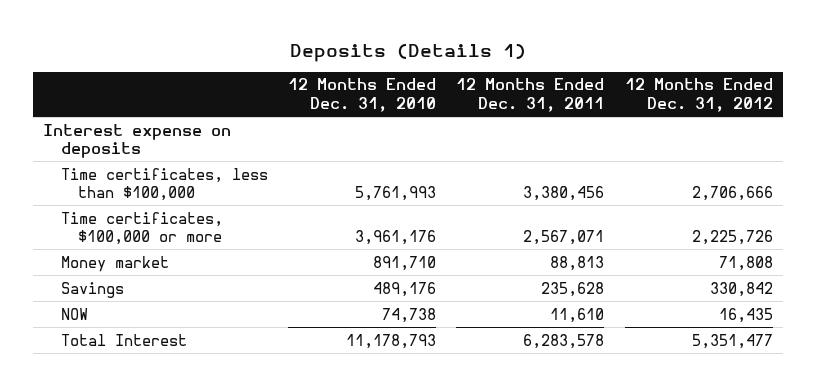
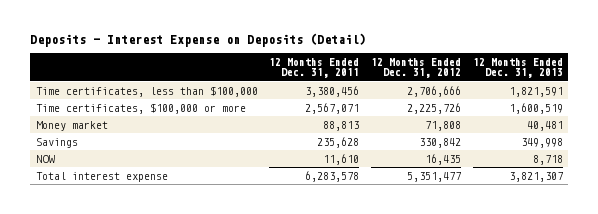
- Deposits (Details 1)
+ Deposits - Interest Expense on Deposits (Detail)
- | 12 Months Ended Dec. 31, 2010 | 12 Months Ended Dec. 31, 2011 | 12 Months Ended Dec. 31, 2012
+ | 12 Months Ended Dec. 31, 2011 | 12 Months Ended Dec. 31, 2012 | 12 Months Ended Dec. 31, 2013
- Interest expense on deposits
- Total Interest | 11,178,793 | 6,283,578 | 5,351,477
+ Total interest expense | 6,283,578 | 5,351,477 | 3,821,307

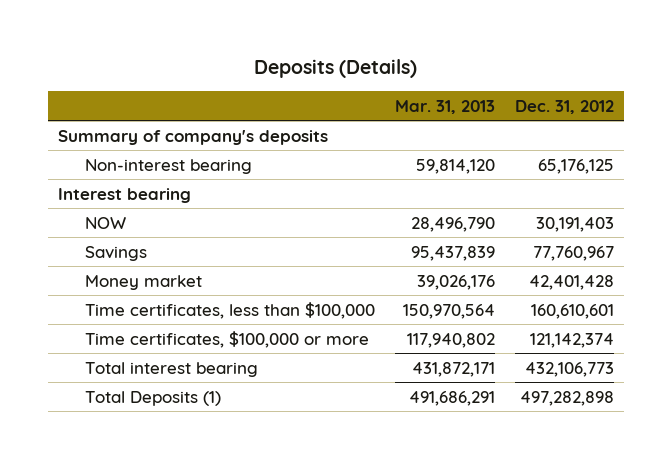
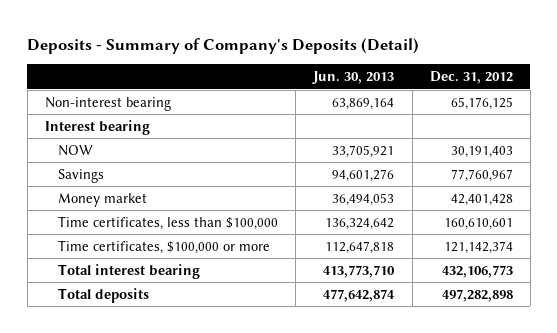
- Deposits (Details)
+ Deposits - Summary of Company's Deposits (Detail)
- | Mar. 31, 2013 | Dec. 31, 2012
+ | Jun. 30, 2013 | Dec. 31, 2012
- Summary of company's deposits
- Total Deposits (1) | 491,686,291 | 497,282,898
+ Total deposits | 477,642,874 | 497,282,898

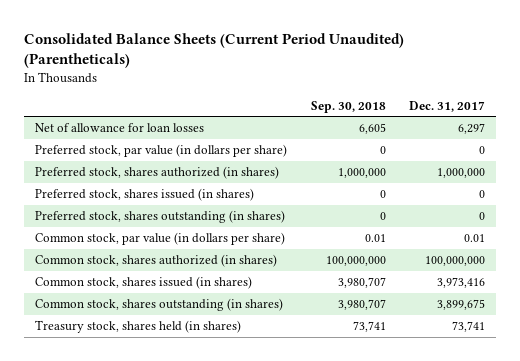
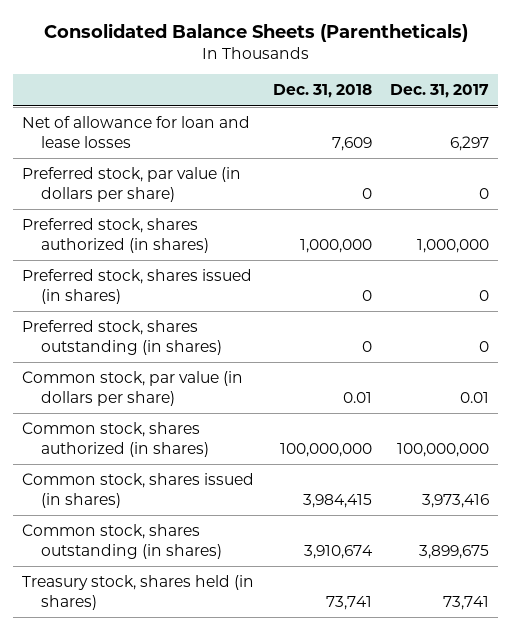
- Consolidated Balance Sheets (Current Period Unaudited) (Parentheticals)
+ Consolidated Balance Sheets (Parentheticals)
- | Sep. 30, 2018 | Dec. 31, 2017
+ | Dec. 31, 2018 | Dec. 31, 2017
- Net of allowance for loan losses | 6,605 | 6,297
+ Net of allowance for loan and lease losses | 7,609 | 6,297

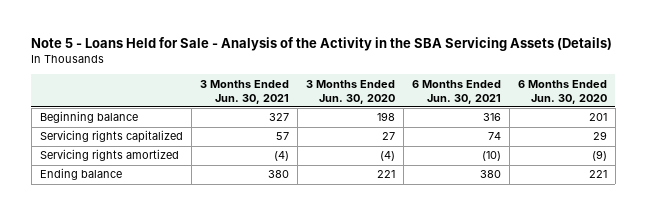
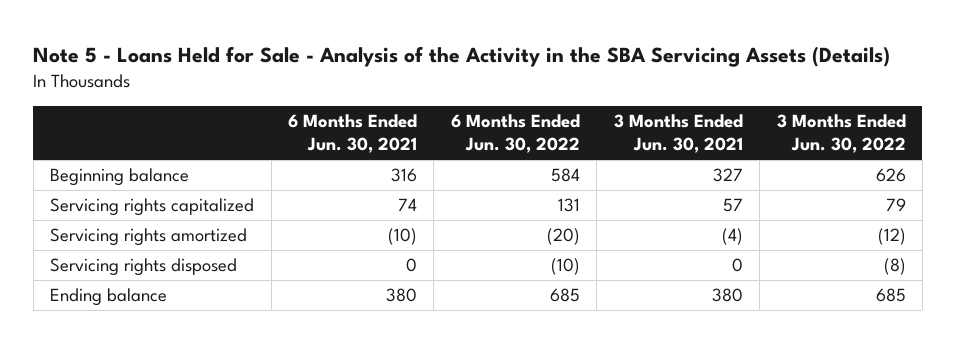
- | 3 Months Ended Jun. 30, 2021 | 3 Months Ended Jun. 30, 2020 | 6 Months Ended Jun. 30, 2021 | 6 Months Ended Jun. 30, 2020
+ | 6 Months Ended Jun. 30, 2021 | 6 Months Ended Jun. 30, 2022 | 3 Months Ended Jun. 30, 2021 | 3 Months Ended Jun. 30, 2022
+ Servicing rights disposed | 0 | (10) | 0 | (8)

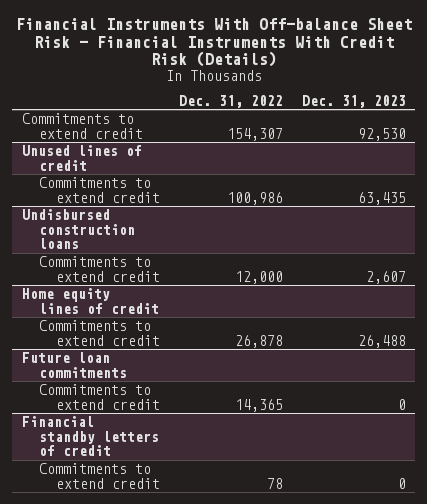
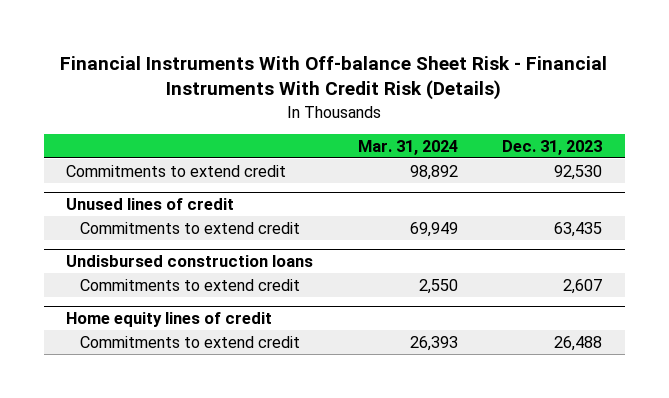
- | Dec. 31, 2022 | Dec. 31, 2023
+ | Mar. 31, 2024 | Dec. 31, 2023
- Future loan commitments
- Commitments to extend credit | 14,365 | 0
- Financial standby letters of credit
- Commitments to extend credit | 78 | 0

